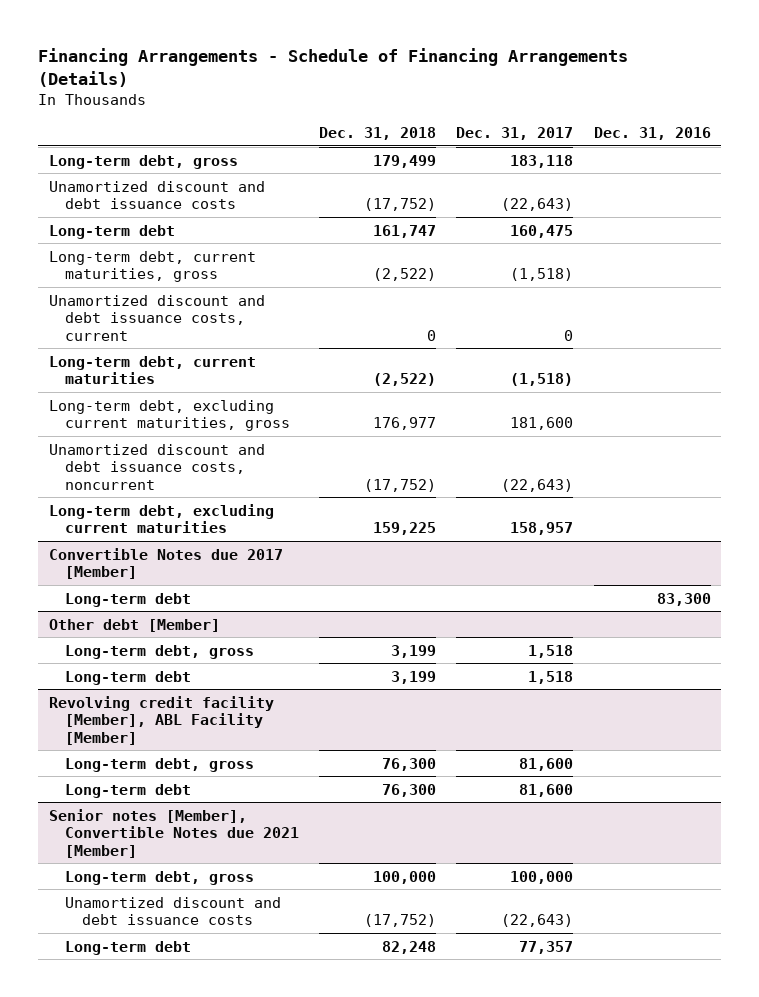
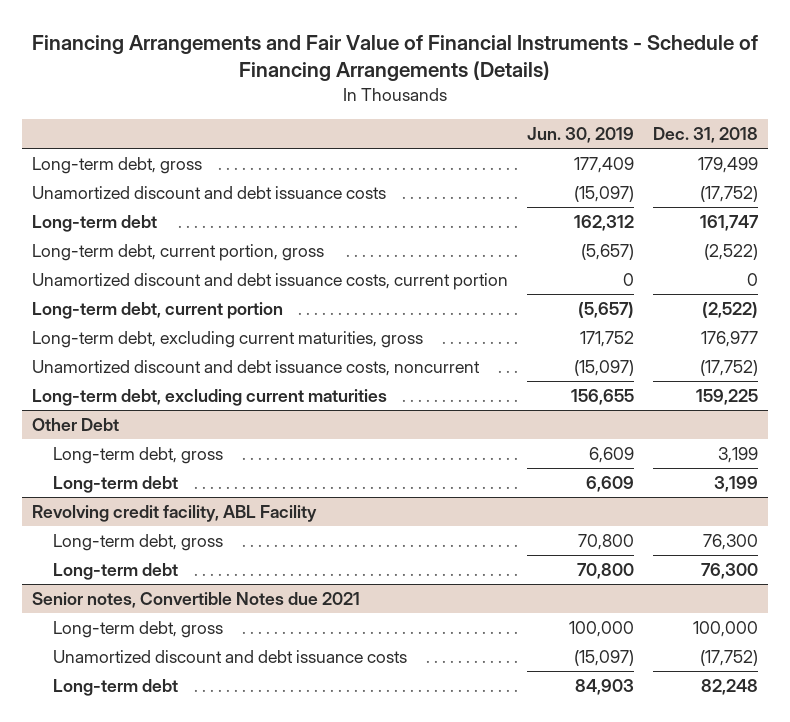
- Financing Arrangements - Schedule of Financing Arrangements (Details)
+ Financing Arrangements and Fair Value of Financial Instruments - Schedule of Financing Arrangements (Details)
- | Dec. 31, 2018 | Dec. 31, 2017 | Dec. 31, 2016
+ | Jun. 30, 2019 | Dec. 31, 2018
- Long-term debt, current maturities, gross | (2,522) | (1,518) |
- Unamortized discount and debt issuance costs, current | 0 | 0 |
- Long-term debt, current maturities | (2,522) | (1,518) |
+ Long-term debt, current portion, gross | (5,657) | (2,522)
+ Unamortized discount and debt issuance costs, current portion | 0 | 0
+ Long-term debt, current portion | (5,657) | (2,522)
- Convertible Notes due 2017 [Member]
- Long-term debt | | | 83,300
- Other debt [Member]
+ Other Debt
- Revolving credit facility [Member], ABL Facility [Member]
+ Revolving credit facility, ABL Facility
- Senior notes [Member], Convertible Notes due 2021 [Member]
+ Senior notes, Convertible Notes due 2021

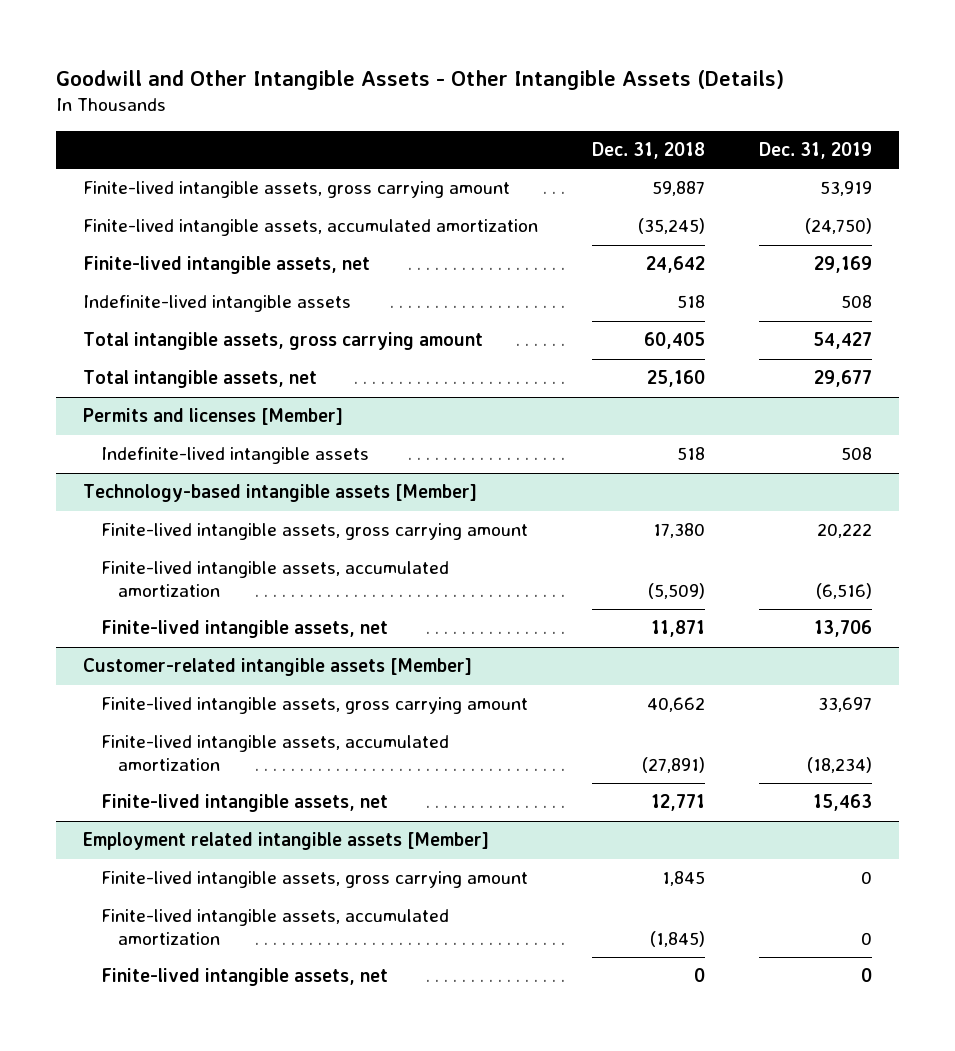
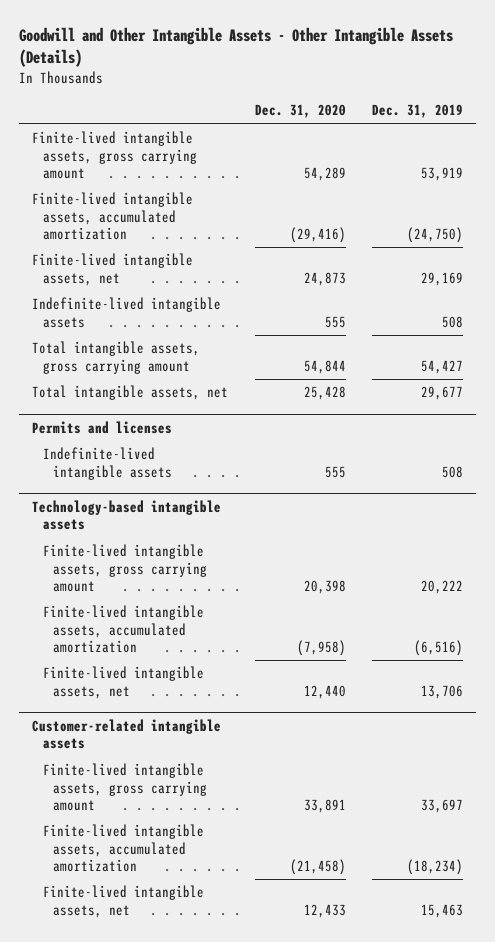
- | Dec. 31, 2018 | Dec. 31, 2019
+ | Dec. 31, 2020 | Dec. 31, 2019
- Permits and licenses [Member]
+ Permits and licenses
- Technology-based intangible assets [Member]
+ Technology-based intangible assets
- Customer-related intangible assets [Member]
+ Customer-related intangible assets
- Employment related intangible assets [Member]
- Finite-lived intangible assets, gross carrying amount | 1,845 | 0
- Finite-lived intangible assets, accumulated amortization | (1,845) | 0
- Finite-lived intangible assets, net | 0 | 0

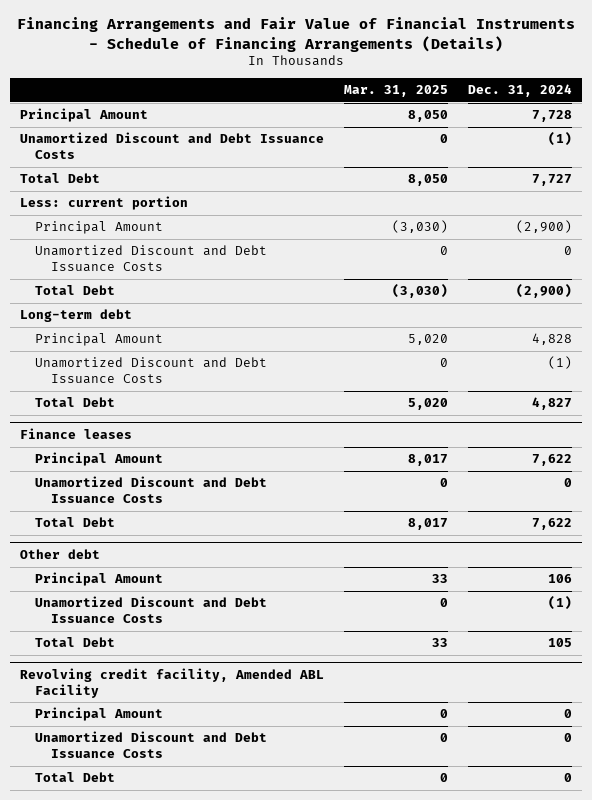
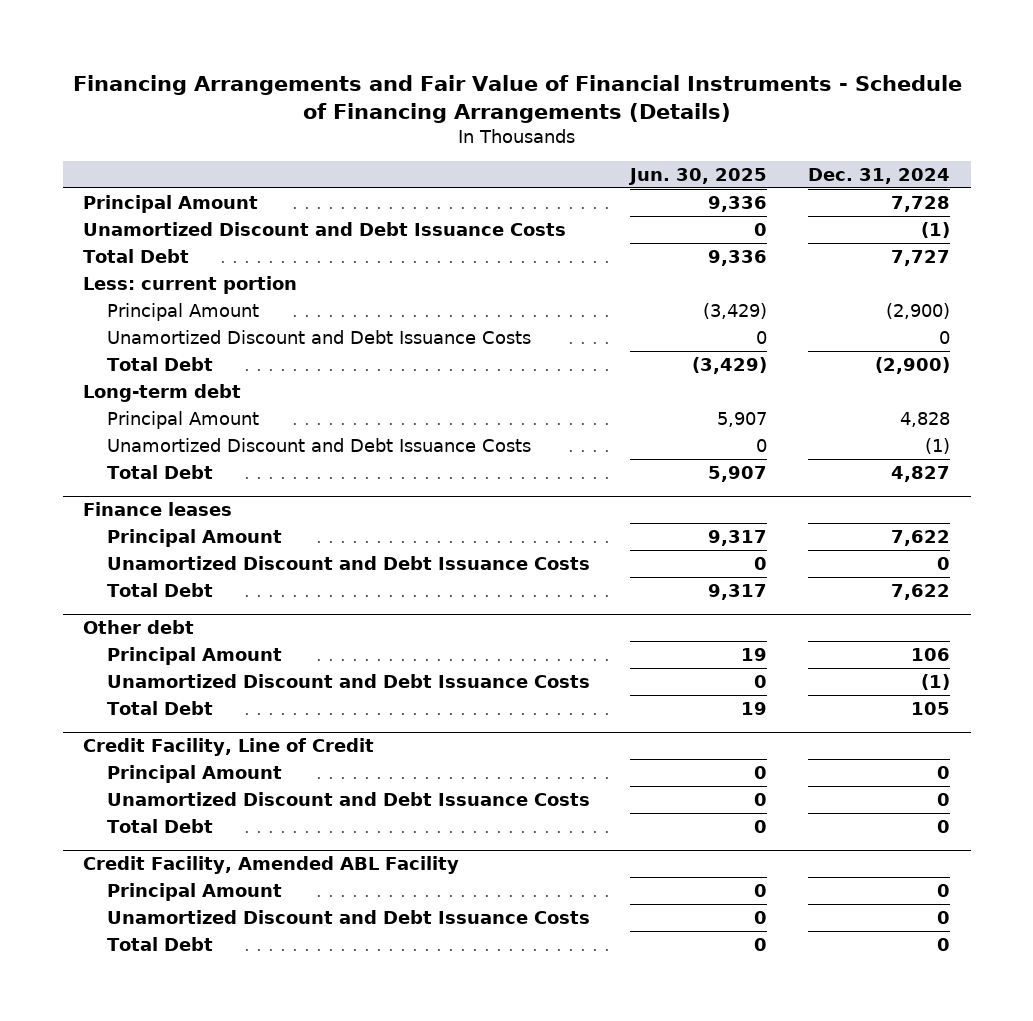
- | Mar. 31, 2025 | Dec. 31, 2024
+ | Jun. 30, 2025 | Dec. 31, 2024
- Revolving credit facility, Amended ABL Facility
+ Credit Facility, Line of Credit
+ Credit Facility, Amended ABL Facility
+ Principal Amount | 0 | 0
+ Unamortized Discount and Debt Issuance Costs | 0 | 0
+ Total Debt | 0 | 0

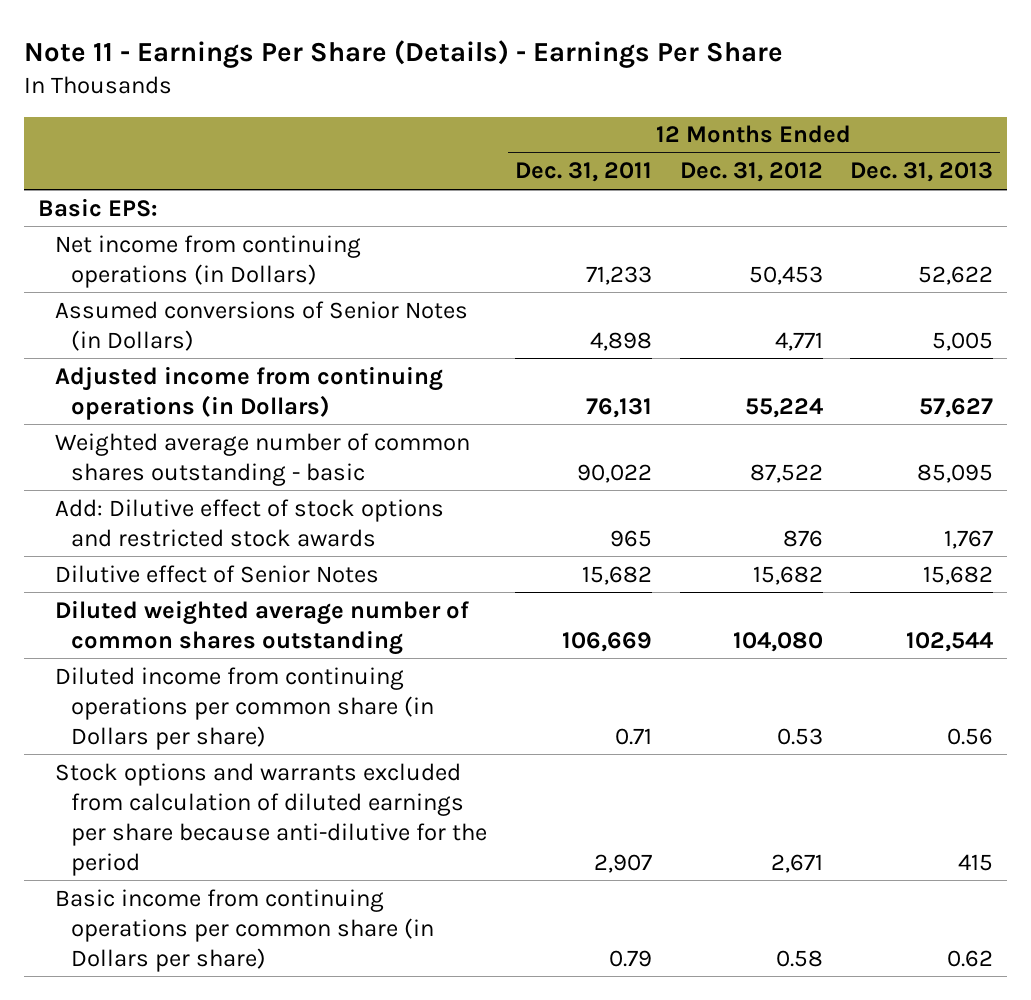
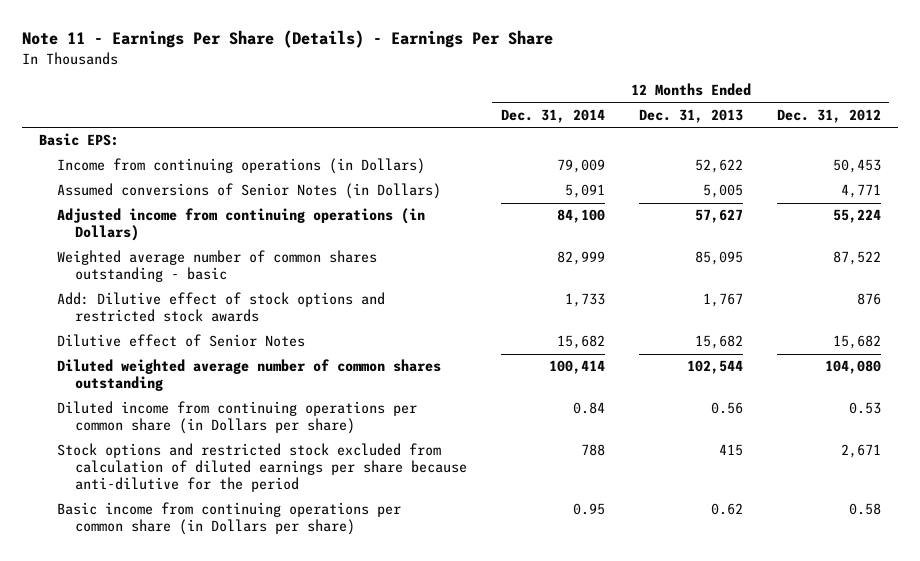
- | 12 Months Ended Dec. 31, 2011 | 12 Months Ended Dec. 31, 2012 | 12 Months Ended Dec. 31, 2013
+ | 12 Months Ended Dec. 31, 2014 | 12 Months Ended Dec. 31, 2013 | 12 Months Ended Dec. 31, 2012
- Net income from continuing operations (in Dollars) | 71,233 | 50,453 | 52,622
+ Income from continuing operations (in Dollars) | 79,009 | 52,622 | 50,453
- Stock options and warrants excluded from calculation of diluted earnings per share because anti-dilutive for the period | 2,907 | 2,671 | 415
+ Stock options and restricted stock excluded from calculation of diluted earnings per share because anti-dilutive for the period | 788 | 415 | 2,671

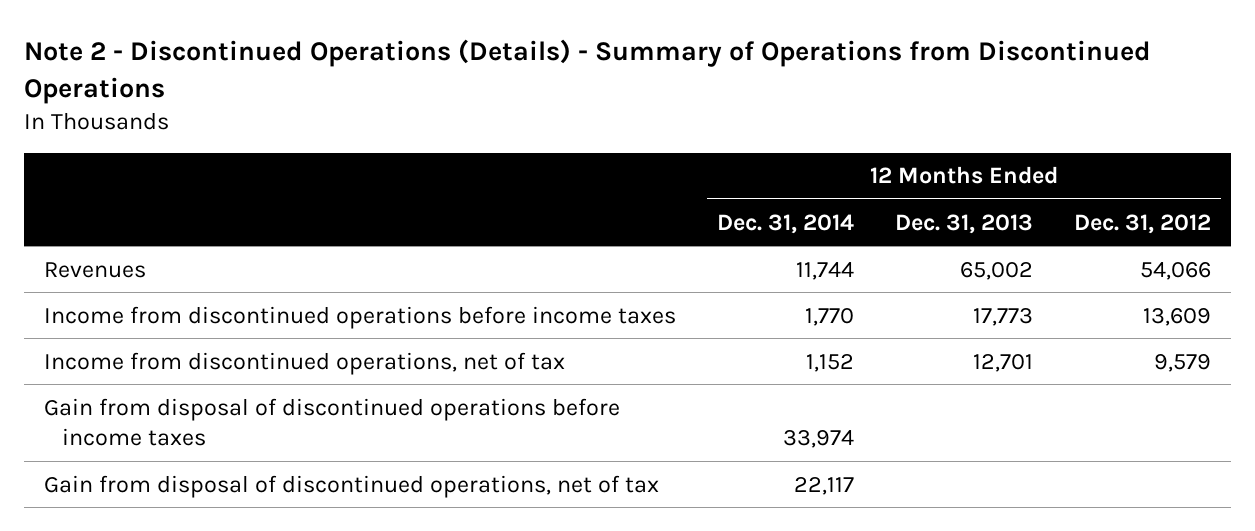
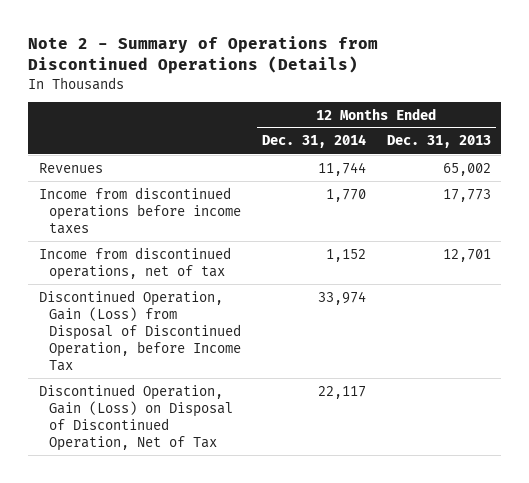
- Note 2 - Discontinued Operations (Details) - Summary of Operations from Discontinued Operations
+ Note 2 - Summary of Operations from Discontinued Operations (Details)
- | 12 Months Ended Dec. 31, 2014 | 12 Months Ended Dec. 31, 2013 | 12 Months Ended Dec. 31, 2012
+ | 12 Months Ended Dec. 31, 2014 | 12 Months Ended Dec. 31, 2013
- Gain from disposal of discontinued operations before income taxes | 33,974 | |
- Gain from disposal of discontinued operations, net of tax | 22,117 | |
+ Discontinued Operation, Gain (Loss) from Disposal of Discontinued Operation, before Income Tax | 33,974 |
+ Discontinued Operation, Gain (Loss) on Disposal of Discontinued Operation, Net of Tax | 22,117 |

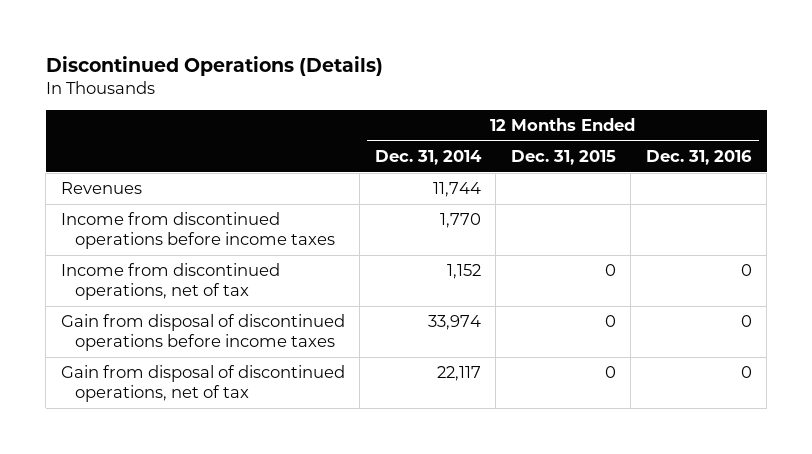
- Note 2 - Summary of Operations from Discontinued Operations (Details)
+ Discontinued Operations (Details)
- | 12 Months Ended Dec. 31, 2014 | 12 Months Ended Dec. 31, 2013
+ | 12 Months Ended Dec. 31, 2014 | 12 Months Ended Dec. 31, 2015 | 12 Months Ended Dec. 31, 2016
- Discontinued Operation, Gain (Loss) from Disposal of Discontinued Operation, before Income Tax | 33,974 |
- Discontinued Operation, Gain (Loss) on Disposal of Discontinued Operation, Net of Tax | 22,117 |
+ Gain from disposal of discontinued operations before income taxes | 33,974 | 0 | 0
+ Gain from disposal of discontinued operations, net of tax | 22,117 | 0 | 0

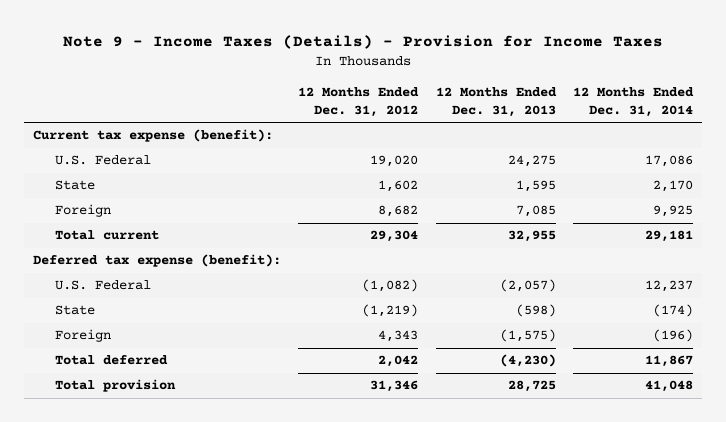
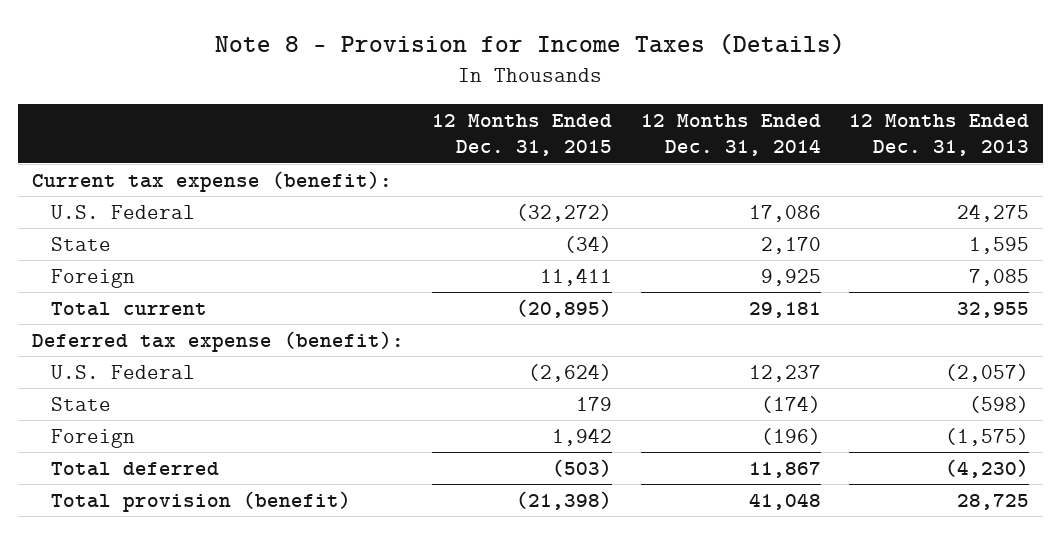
- Note 9 - Income Taxes (Details) - Provision for Income Taxes
+ Note 8 - Provision for Income Taxes (Details)
- | 12 Months Ended Dec. 31, 2012 | 12 Months Ended Dec. 31, 2013 | 12 Months Ended Dec. 31, 2014
+ | 12 Months Ended Dec. 31, 2015 | 12 Months Ended Dec. 31, 2014 | 12 Months Ended Dec. 31, 2013
- Total provision | 31,346 | 28,725 | 41,048
+ Total provision (benefit) | (21,398) | 41,048 | 28,725

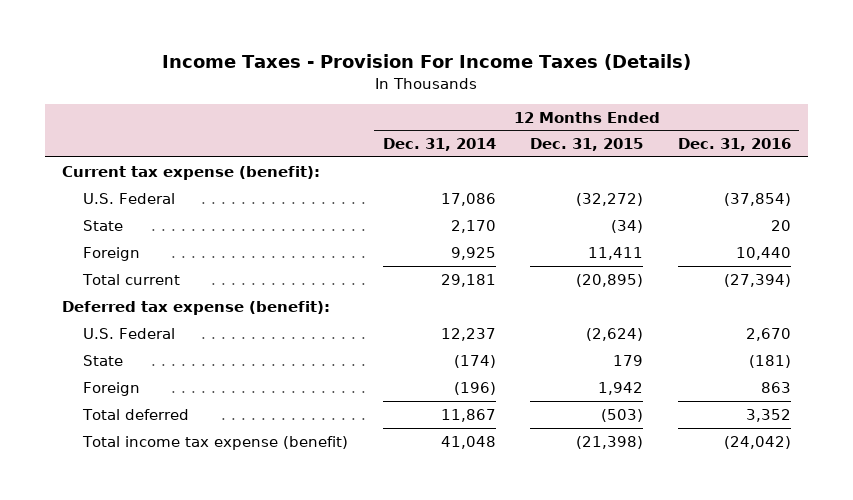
- Note 8 - Provision for Income Taxes (Details)
+ Income Taxes - Provision For Income Taxes (Details)
- | 12 Months Ended Dec. 31, 2015 | 12 Months Ended Dec. 31, 2014 | 12 Months Ended Dec. 31, 2013
+ | 12 Months Ended Dec. 31, 2014 | 12 Months Ended Dec. 31, 2015 | 12 Months Ended Dec. 31, 2016
- Total provision (benefit) | (21,398) | 41,048 | 28,725
+ Total income tax expense (benefit) | 41,048 | (21,398) | (24,042)

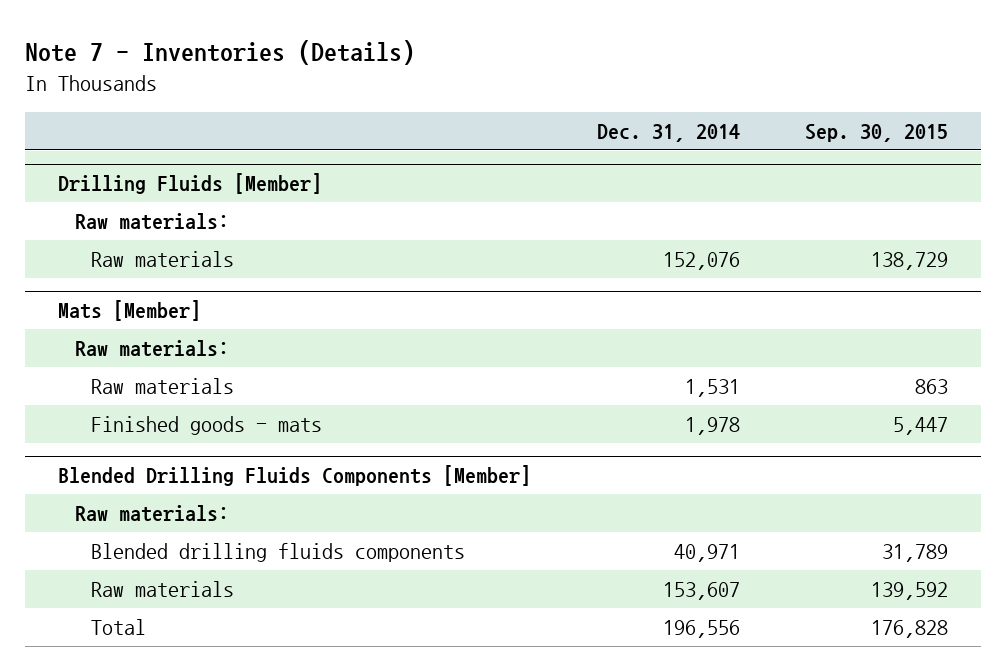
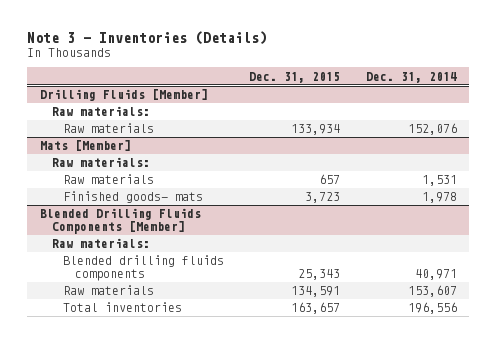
- Note 7 - Inventories (Details)
+ Note 3 - Inventories (Details)
- | Dec. 31, 2014 | Sep. 30, 2015
+ | Dec. 31, 2015 | Dec. 31, 2014
@ Mats [Member]
- Finished goods - mats | 1,978 | 5,447
+ Finished goods- mats | 3,723 | 1,978
@ Blended Drilling Fluids Components [Member]
- Total | 196,556 | 176,828
+ Total inventories | 163,657 | 196,556

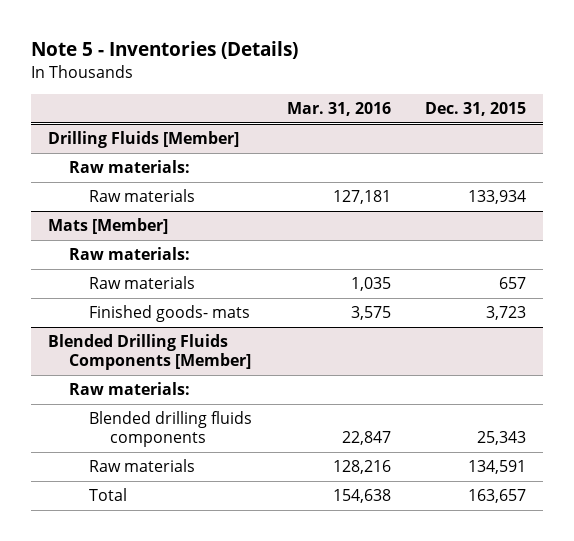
- Note 3 - Inventories (Details)
+ Note 5 - Inventories (Details)
- | Dec. 31, 2015 | Dec. 31, 2014
+ | Mar. 31, 2016 | Dec. 31, 2015
@ Blended Drilling Fluids Components [Member]
- Total inventories | 163,657 | 196,556
+ Total | 154,638 | 163,657

